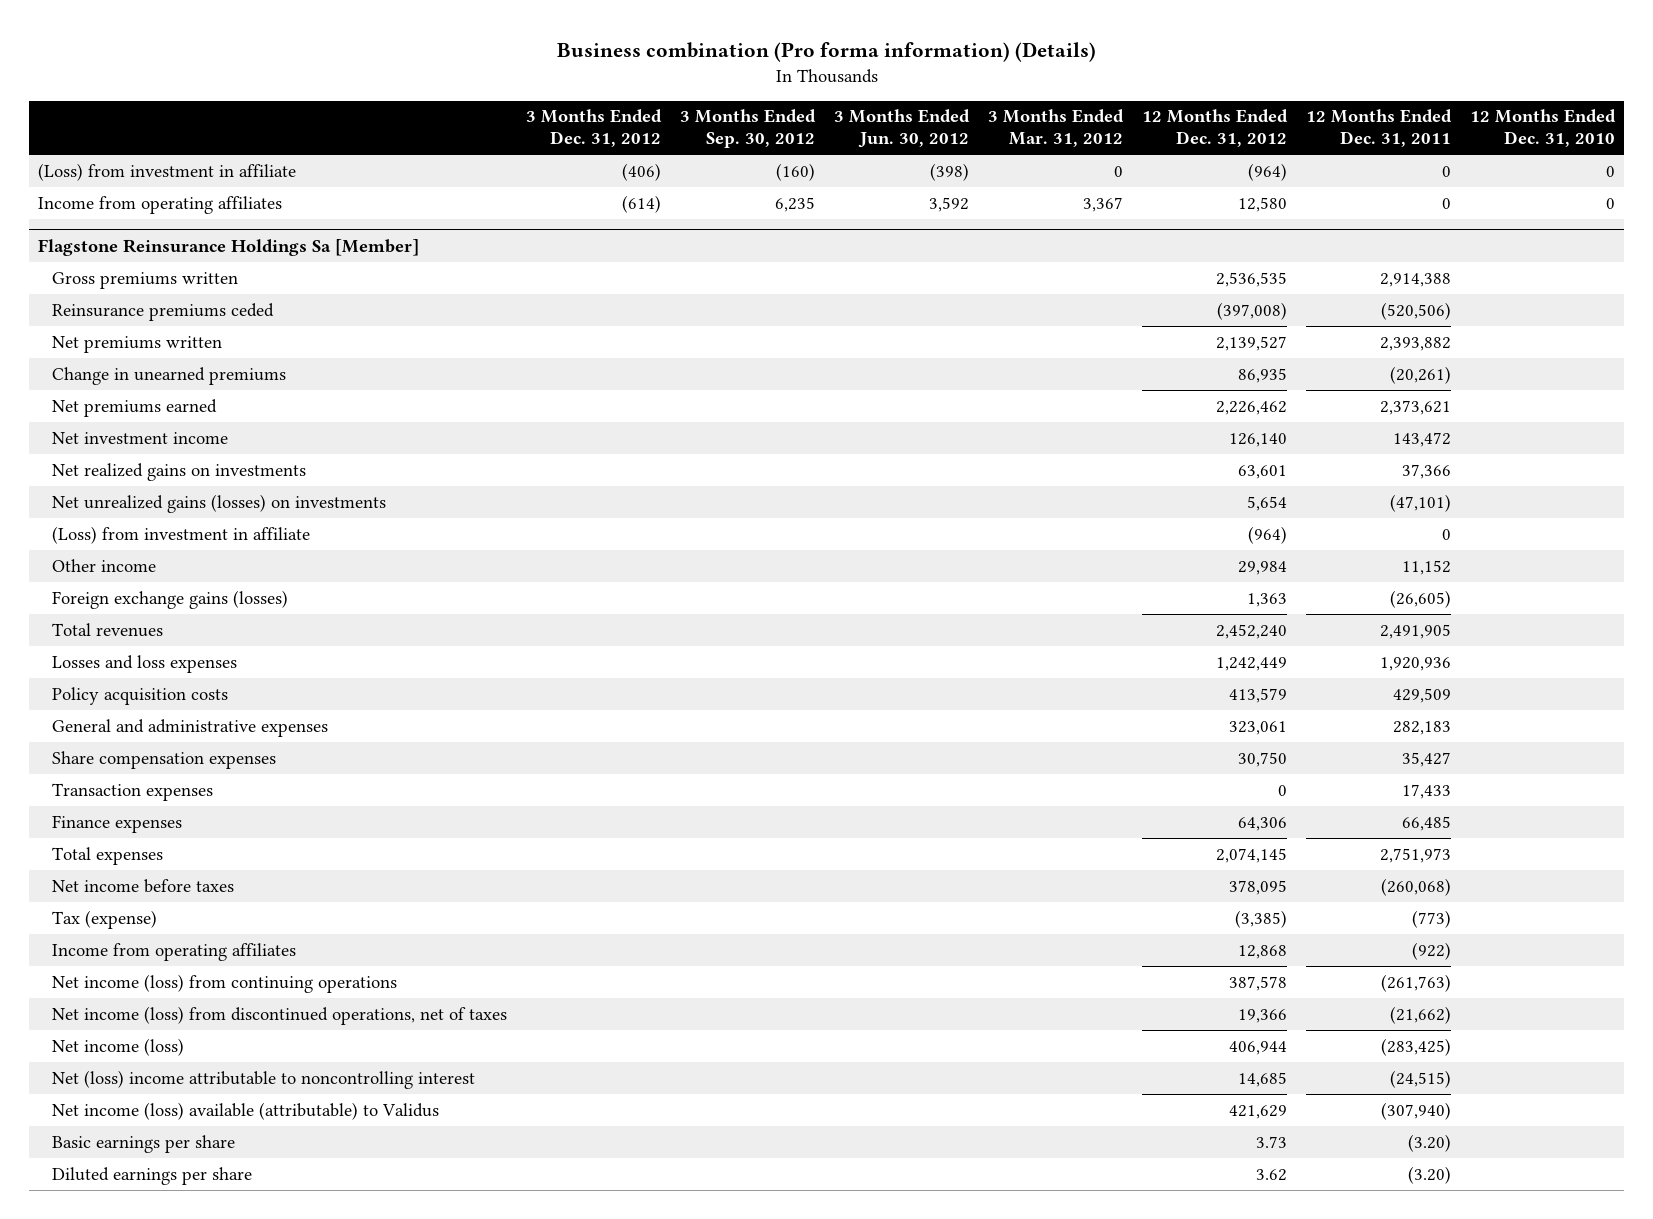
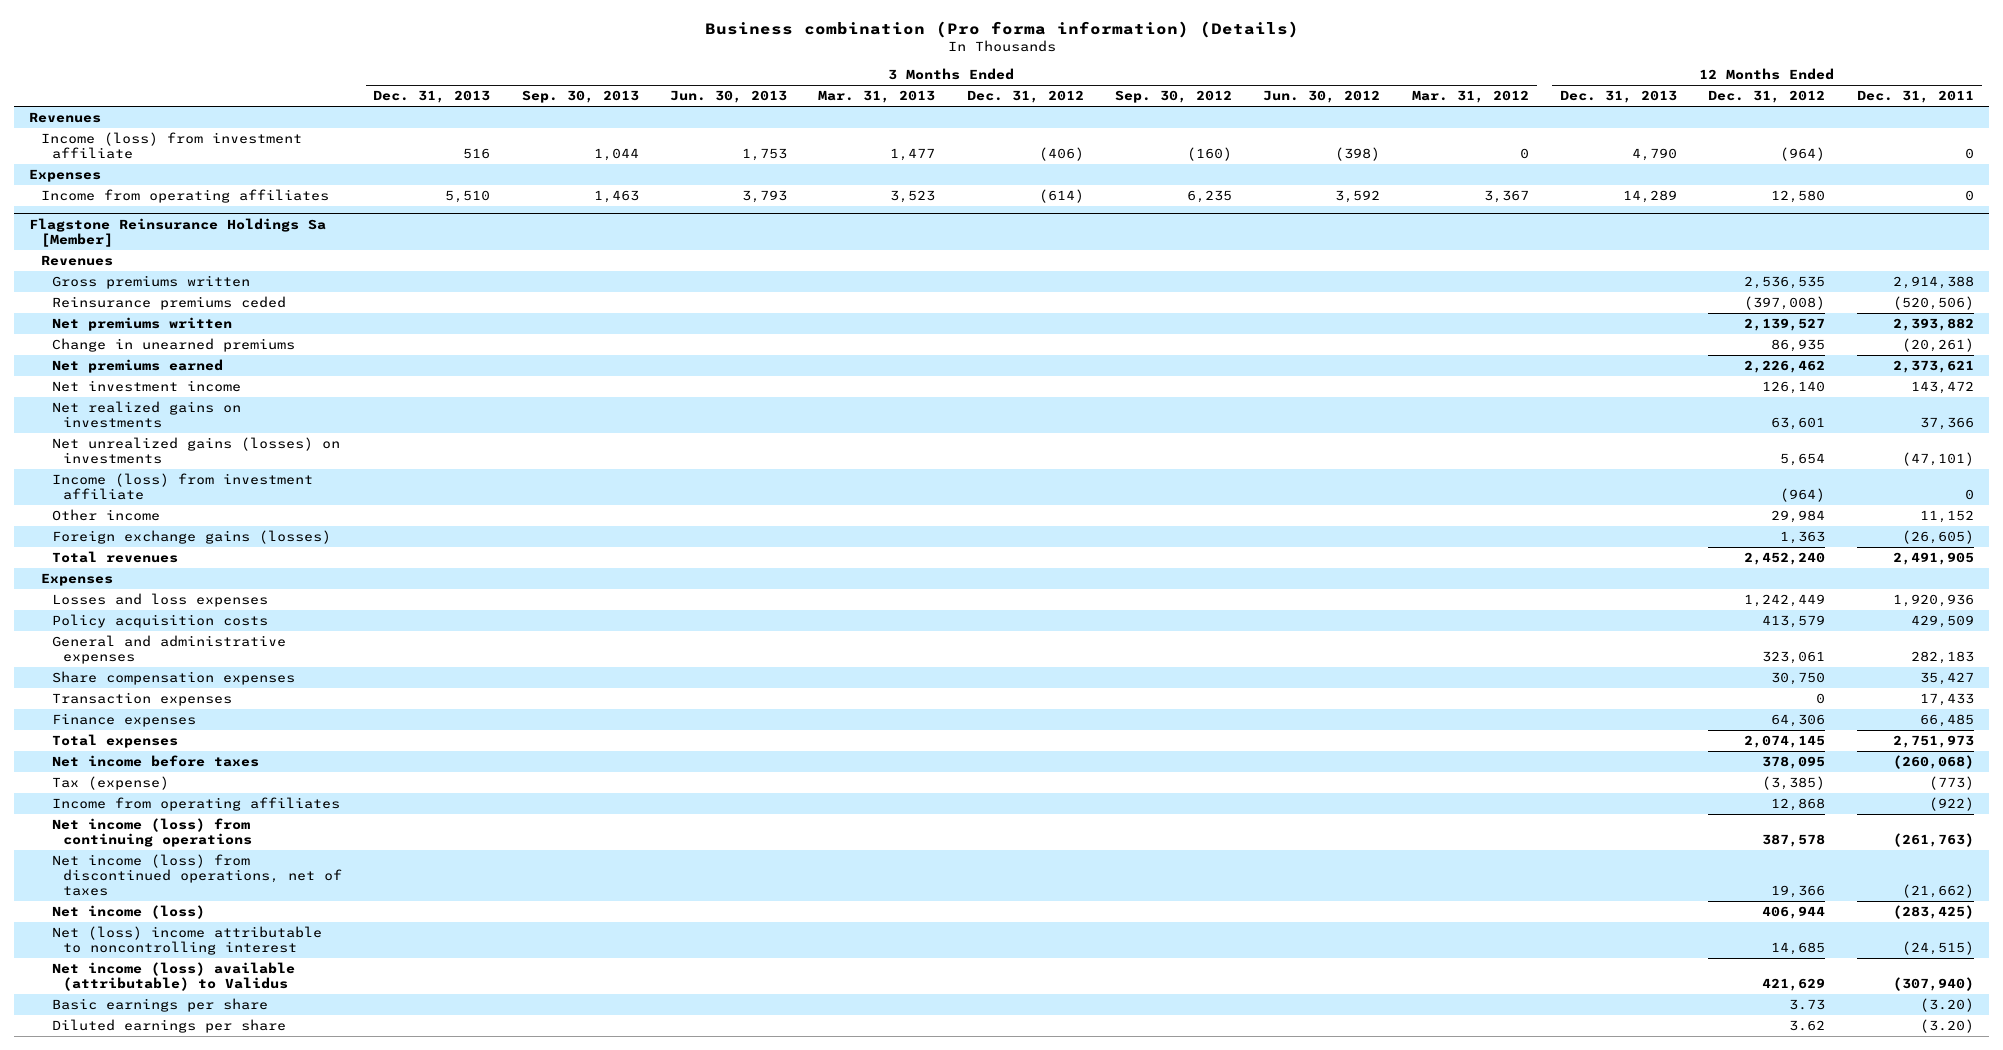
- | 3 Months Ended Dec. 31, 2012 | 3 Months Ended Sep. 30, 2012 | 3 Months Ended Jun. 30, 2012 | 3 Months Ended Mar. 31, 2012 | 12 Months Ended Dec. 31, 2012 | 12 Months Ended Dec. 31, 2011 | 12 Months Ended Dec. 31, 2010
+ | 3 Months Ended Dec. 31, 2013 | 3 Months Ended Sep. 30, 2013 | 3 Months Ended Jun. 30, 2013 | 3 Months Ended Mar. 31, 2013 | 3 Months Ended Dec. 31, 2012 | 3 Months Ended Sep. 30, 2012 | 3 Months Ended Jun. 30, 2012 | 3 Months Ended Mar. 31, 2012 | 12 Months Ended Dec. 31, 2013 | 12 Months Ended Dec. 31, 2012 | 12 Months Ended Dec. 31, 2011
- (Loss) from investment in affiliate | (406) | (160) | (398) | 0 | (964) | 0 | 0
+ Revenues
+ Income (loss) from investment affiliate | 516 | 1,044 | 1,753 | 1,477 | (406) | (160) | (398) | 0 | 4,790 | (964) | 0
+ Expenses
@ Flagstone Reinsurance Holdings Sa [Member]
+ Revenues
- (Loss) from investment in affiliate | | | | | (964) | 0 |
+ Income (loss) from investment affiliate | | | | | | | | | | (964) | 0
+ Expenses

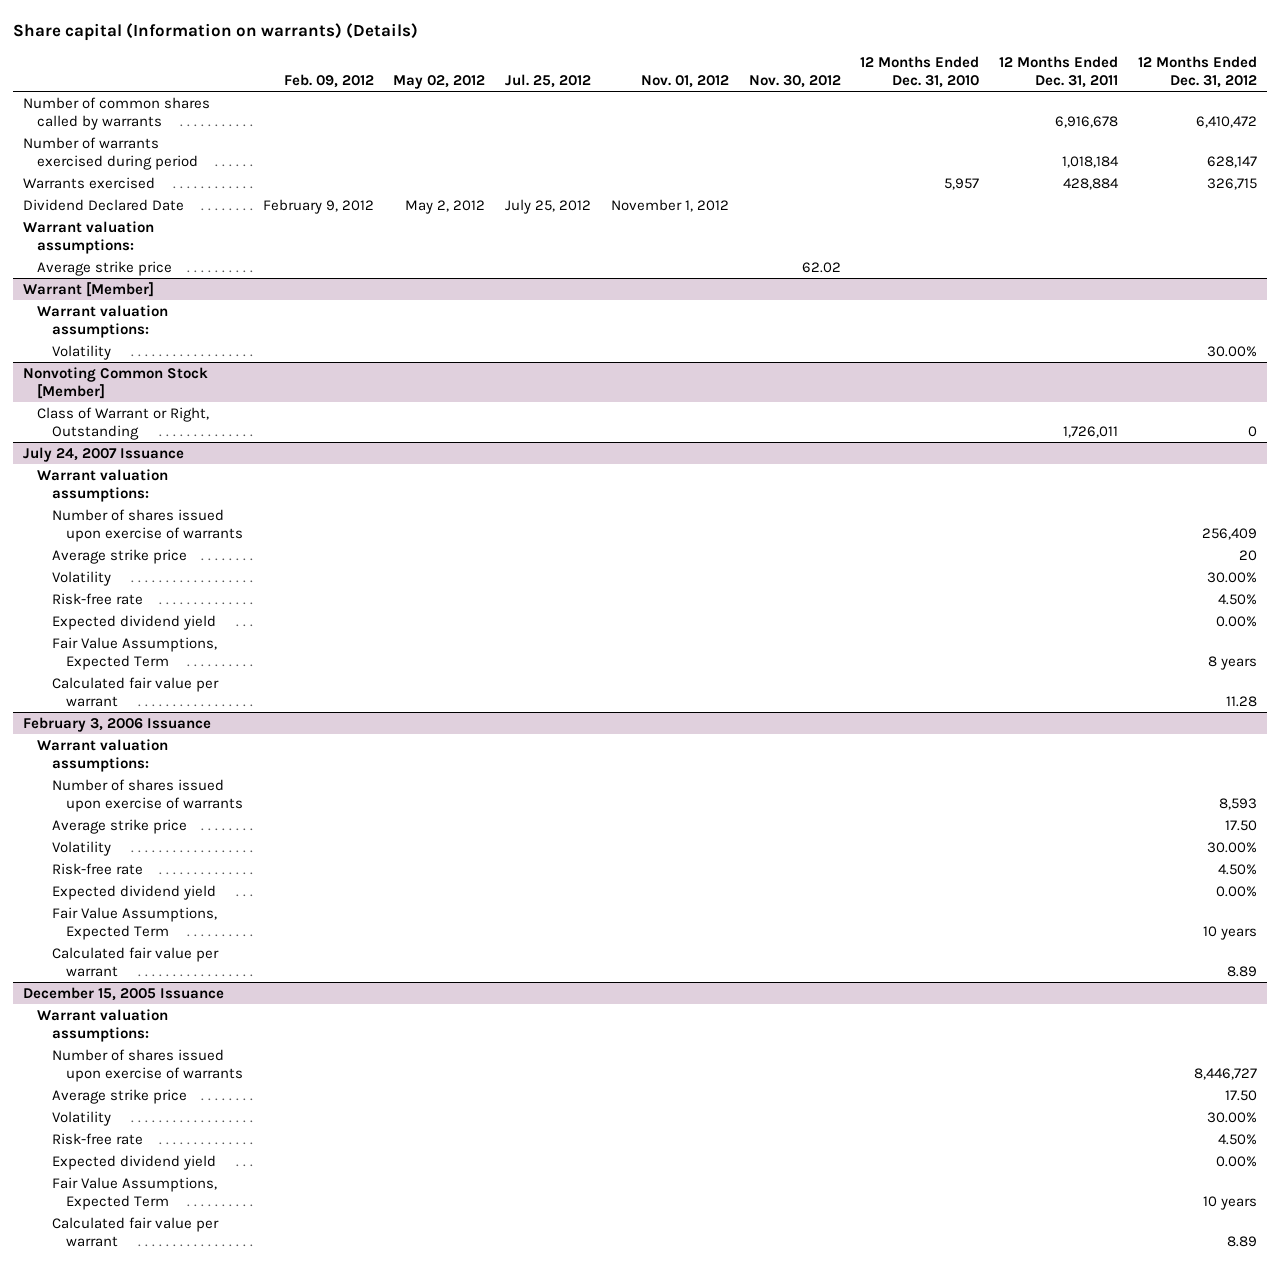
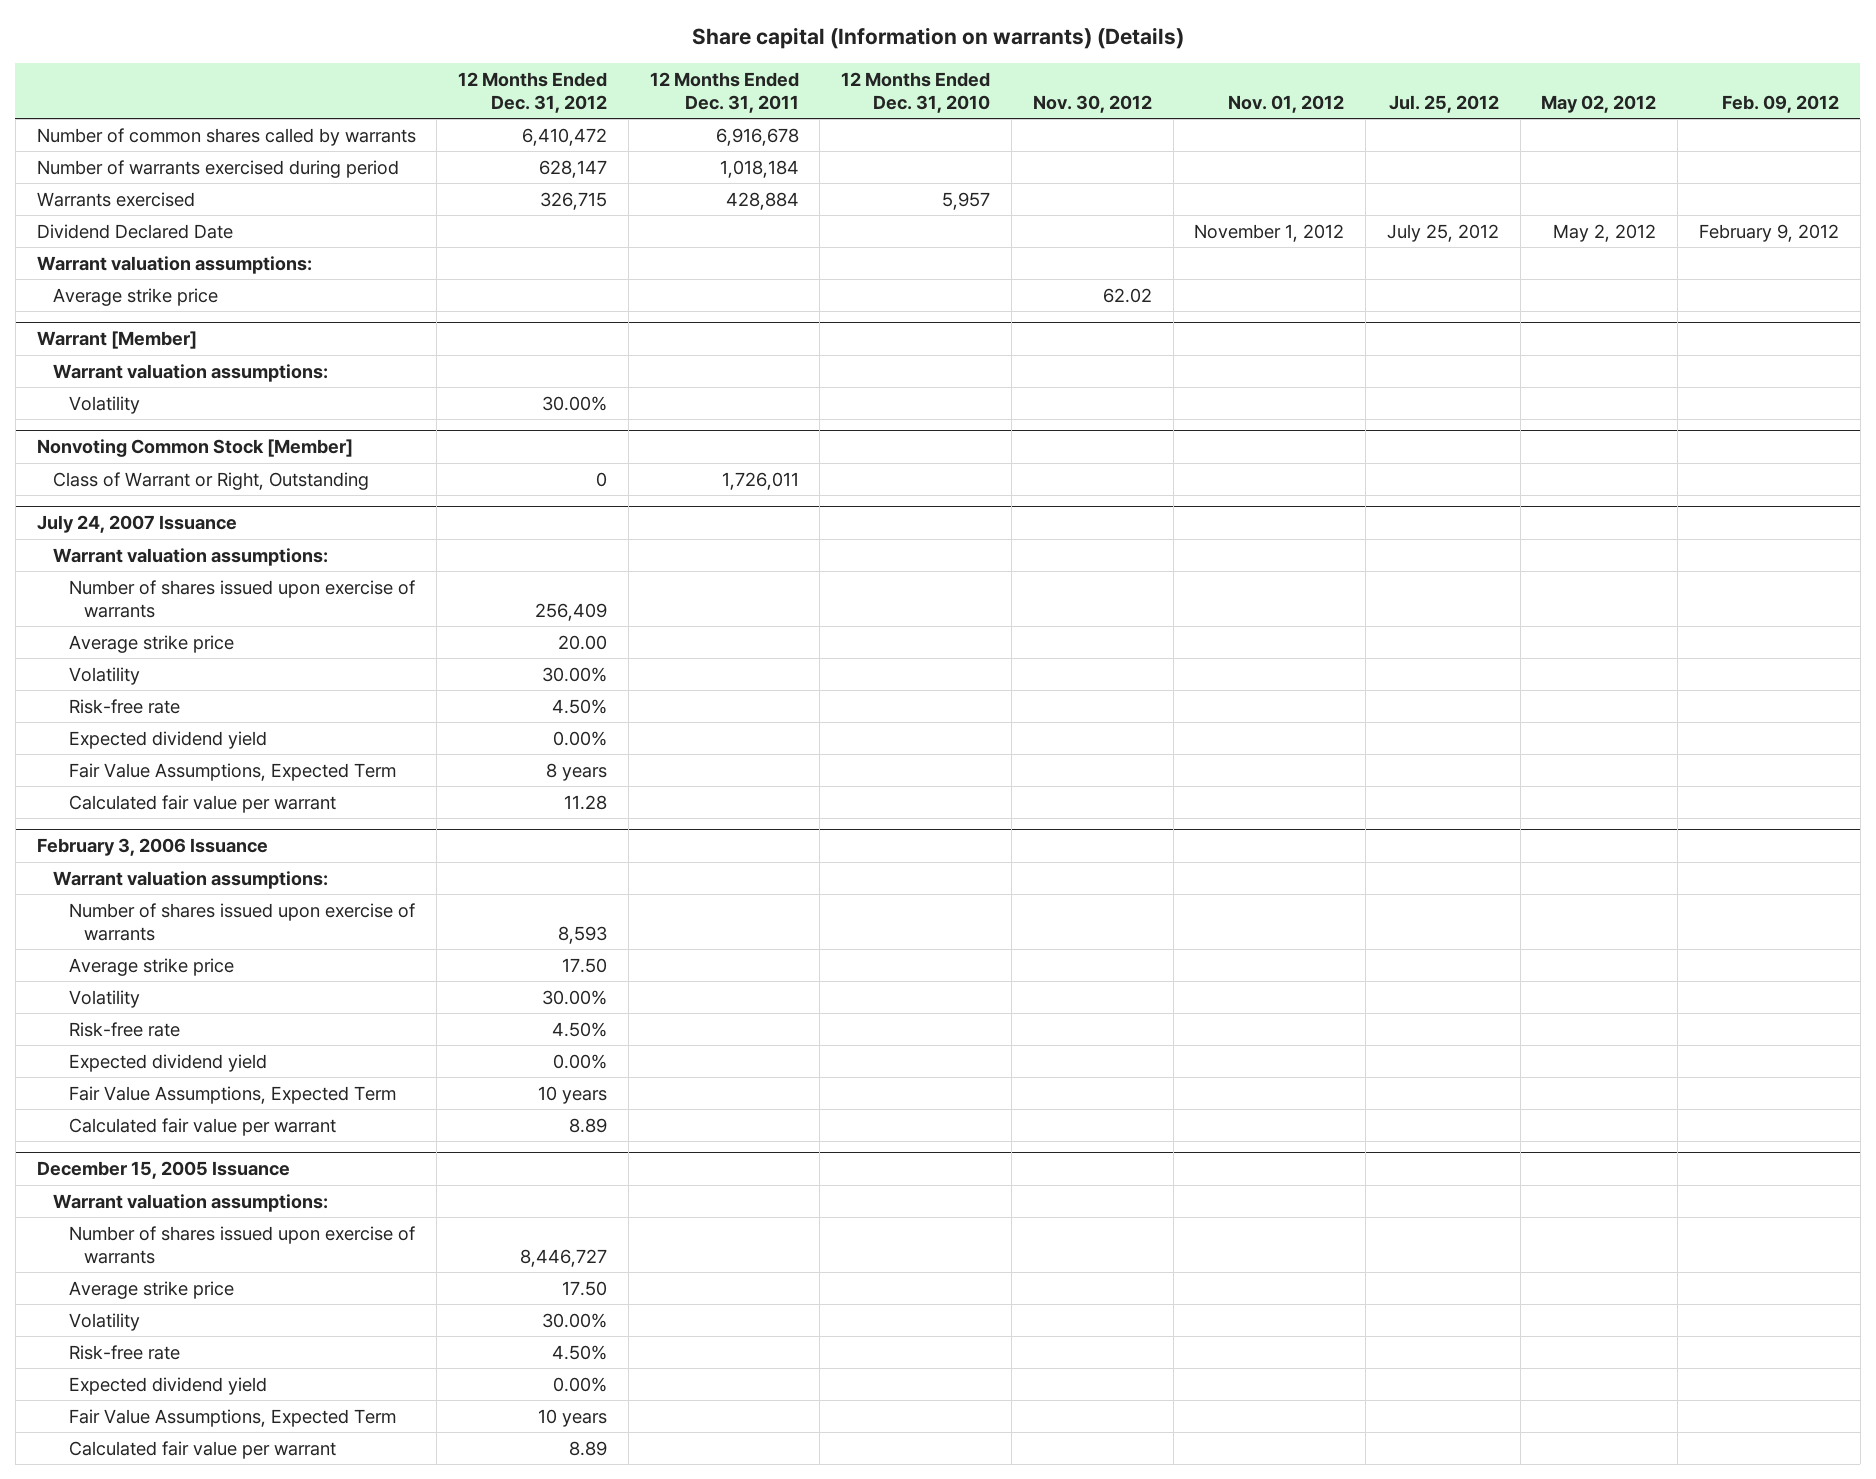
- | Feb. 09, 2012 | May 02, 2012 | Jul. 25, 2012 | Nov. 01, 2012 | Nov. 30, 2012 | 12 Months Ended Dec. 31, 2010 | 12 Months Ended Dec. 31, 2011 | 12 Months Ended Dec. 31, 2012
+ | 12 Months Ended Dec. 31, 2012 | 12 Months Ended Dec. 31, 2011 | 12 Months Ended Dec. 31, 2010 | Nov. 30, 2012 | Nov. 01, 2012 | Jul. 25, 2012 | May 02, 2012 | Feb. 09, 2012
@ July 24, 2007 Issuance
- Average strike price | | | | | | | | 20
+ Average strike price | 20.00 | | | | | | |

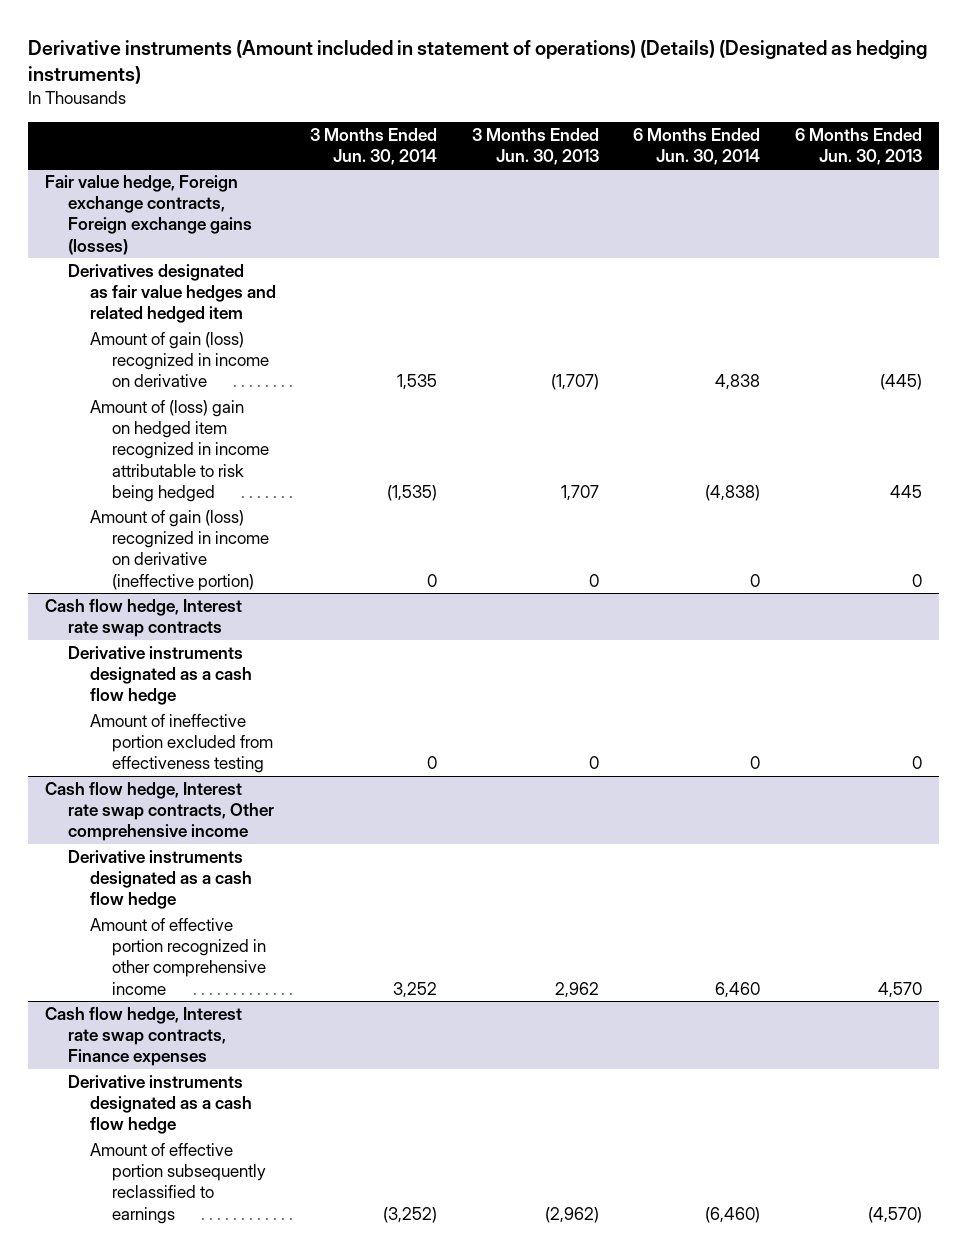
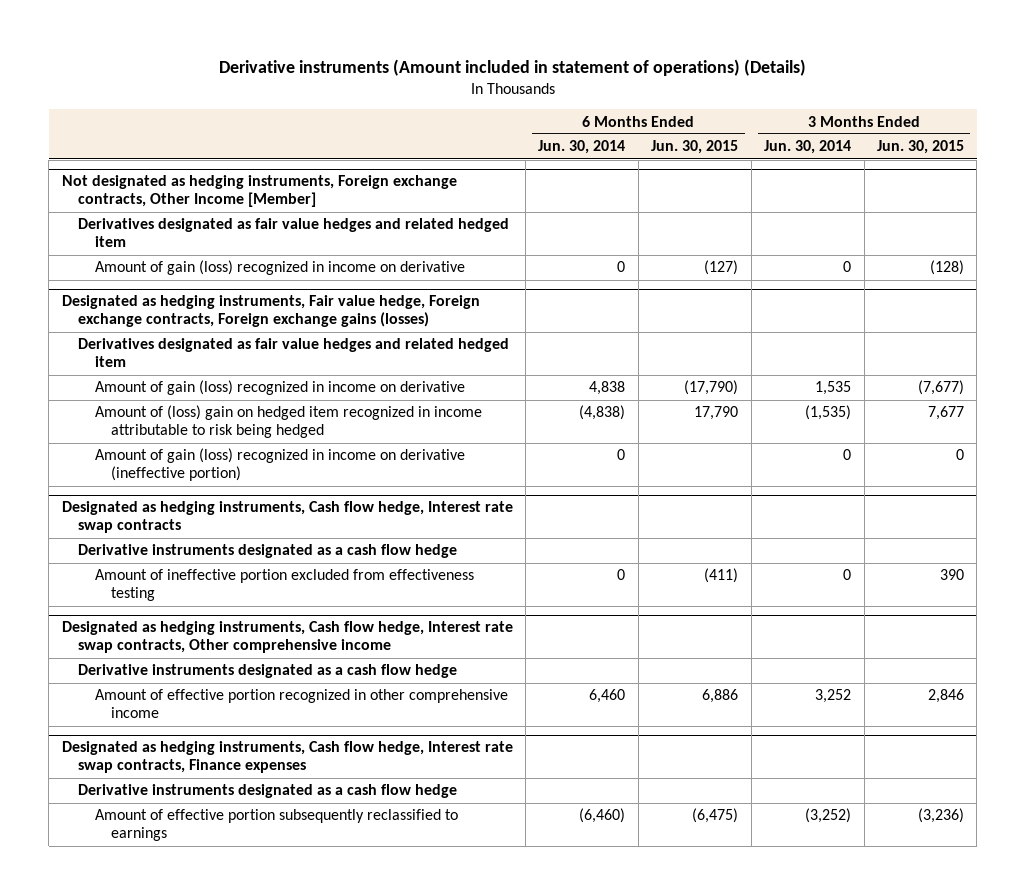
- Derivative instruments (Amount included in statement of operations) (Details) (Designated as hedging instruments)
+ Derivative instruments (Amount included in statement of operations) (Details)
- | 3 Months Ended Jun. 30, 2014 | 3 Months Ended Jun. 30, 2013 | 6 Months Ended Jun. 30, 2014 | 6 Months Ended Jun. 30, 2013
+ | 6 Months Ended Jun. 30, 2014 | 6 Months Ended Jun. 30, 2015 | 3 Months Ended Jun. 30, 2014 | 3 Months Ended Jun. 30, 2015
- Fair value hedge, Foreign exchange contracts, Foreign exchange gains (losses)
+ Not designated as hedging instruments, Foreign exchange contracts, Other Income [Member]
+ Amount of gain (loss) recognized in income on derivative | 0 | (127) | 0 | (128)
+ Designated as hedging instruments, Fair value hedge, Foreign exchange contracts, Foreign exchange gains (losses)
+ Derivatives designated as fair value hedges and related hedged item
- Cash flow hedge, Interest rate swap contracts
+ Designated as hedging instruments, Cash flow hedge, Interest rate swap contracts
- Cash flow hedge, Interest rate swap contracts, Other comprehensive income
+ Designated as hedging instruments, Cash flow hedge, Interest rate swap contracts, Other comprehensive income
- Cash flow hedge, Interest rate swap contracts, Finance expenses
+ Designated as hedging instruments, Cash flow hedge, Interest rate swap contracts, Finance expenses

